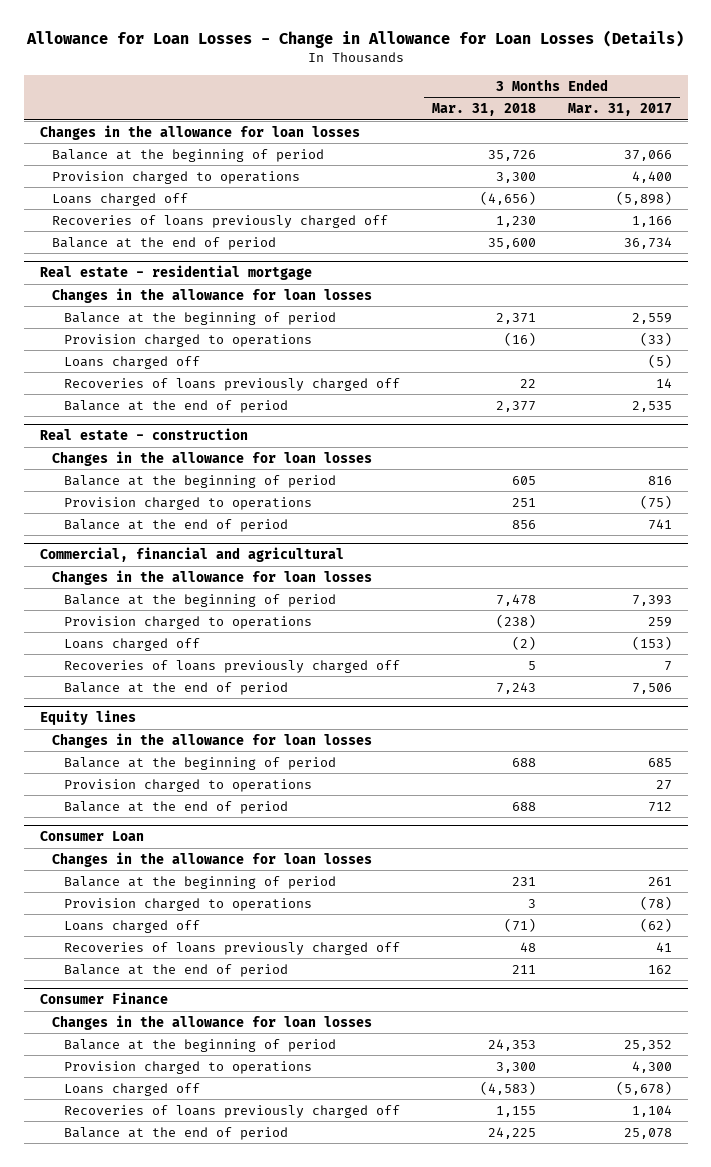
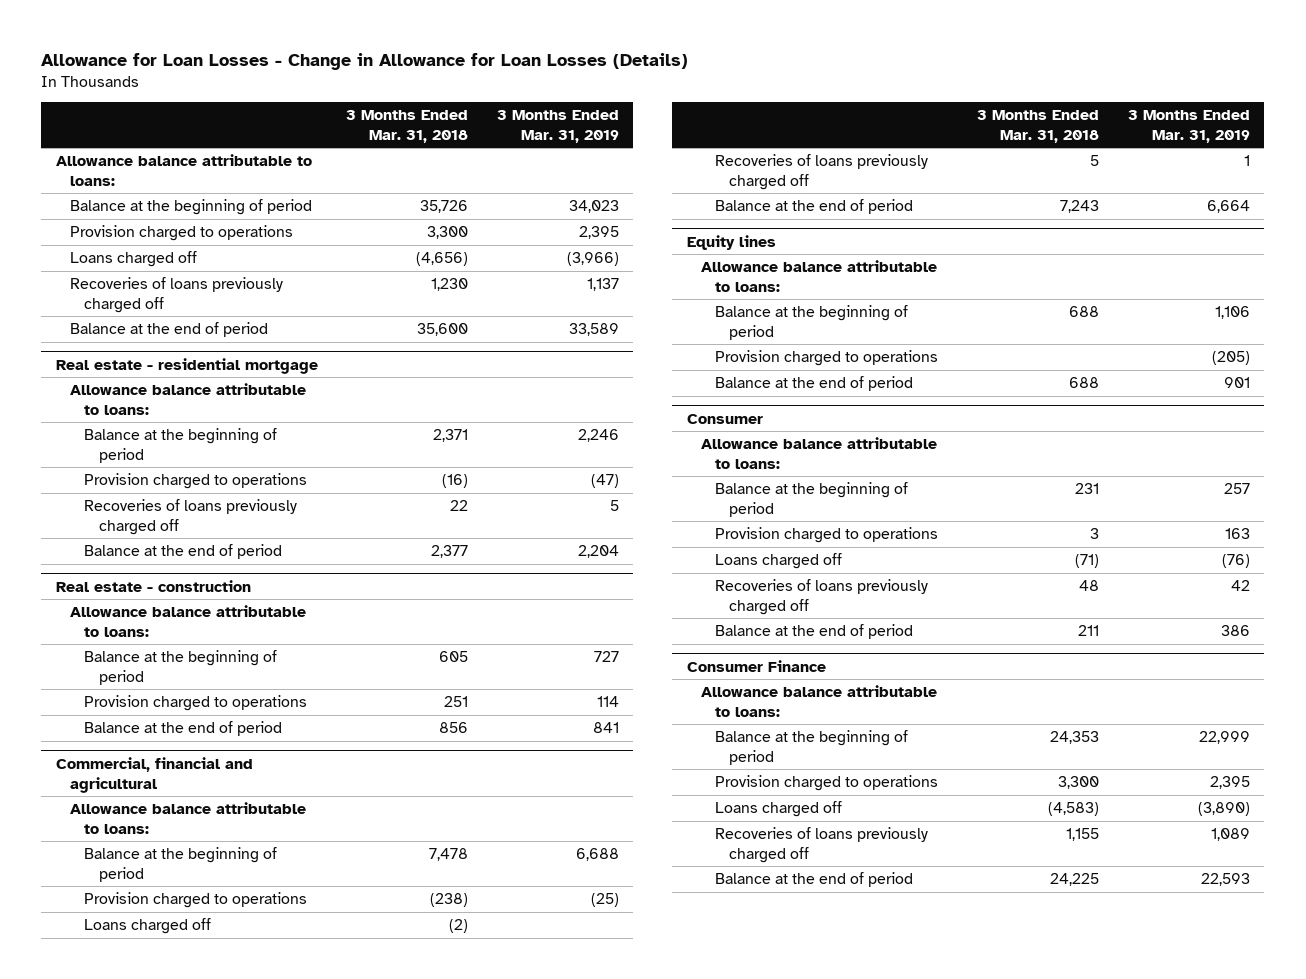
- | 3 Months Ended Mar. 31, 2018 | 3 Months Ended Mar. 31, 2017
+ | 3 Months Ended Mar. 31, 2018 | 3 Months Ended Mar. 31, 2019
- Changes in the allowance for loan losses
+ Allowance balance attributable to loans:
@ Real estate - residential mortgage
- Changes in the allowance for loan losses
+ Allowance balance attributable to loans:
- Loans charged off | | (5)
@ Real estate - construction
- Changes in the allowance for loan losses
+ Allowance balance attributable to loans:
@ Commercial, financial and agricultural
- Changes in the allowance for loan losses
+ Allowance balance attributable to loans:
@ Equity lines
- Changes in the allowance for loan losses
+ Allowance balance attributable to loans:
- Consumer Loan
- Changes in the allowance for loan losses
+ Consumer
+ Allowance balance attributable to loans:
@ Consumer Finance
- Changes in the allowance for loan losses
+ Allowance balance attributable to loans:

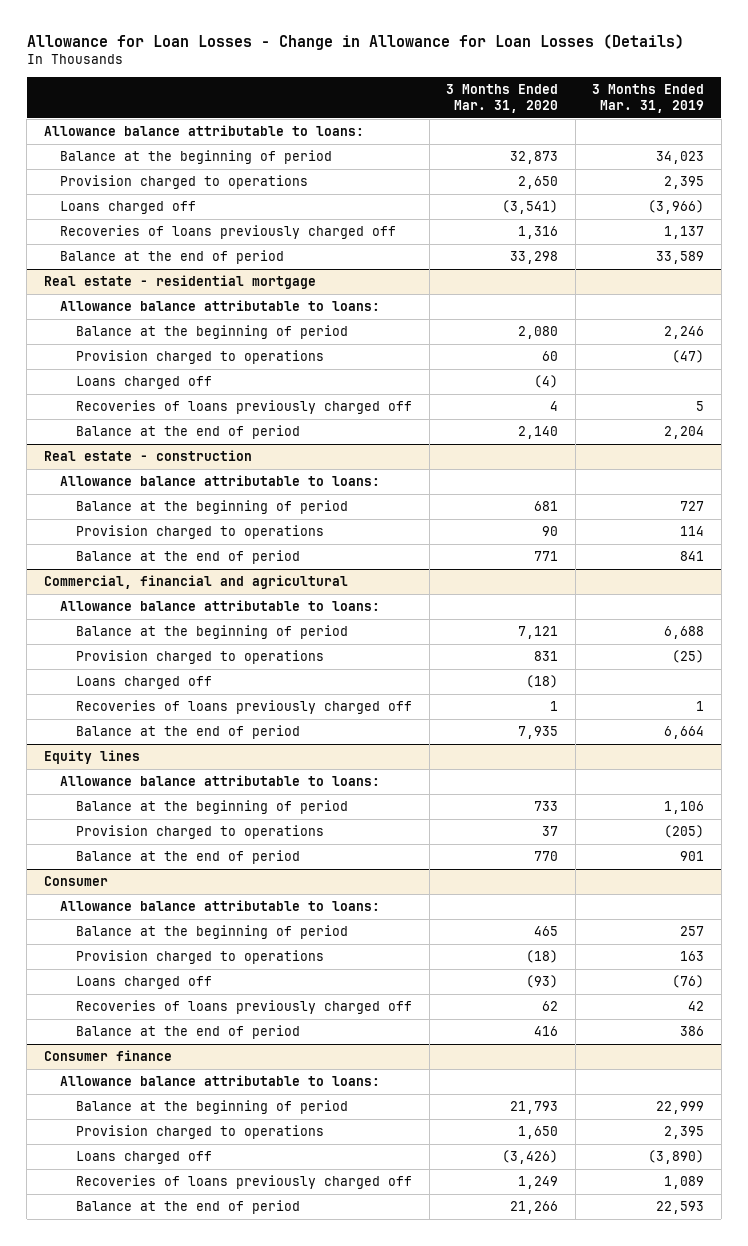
- | 3 Months Ended Mar. 31, 2018 | 3 Months Ended Mar. 31, 2019
+ | 3 Months Ended Mar. 31, 2020 | 3 Months Ended Mar. 31, 2019
@ Real estate - residential mortgage
+ Loans charged off | (4) |
- Consumer Finance
+ Consumer finance

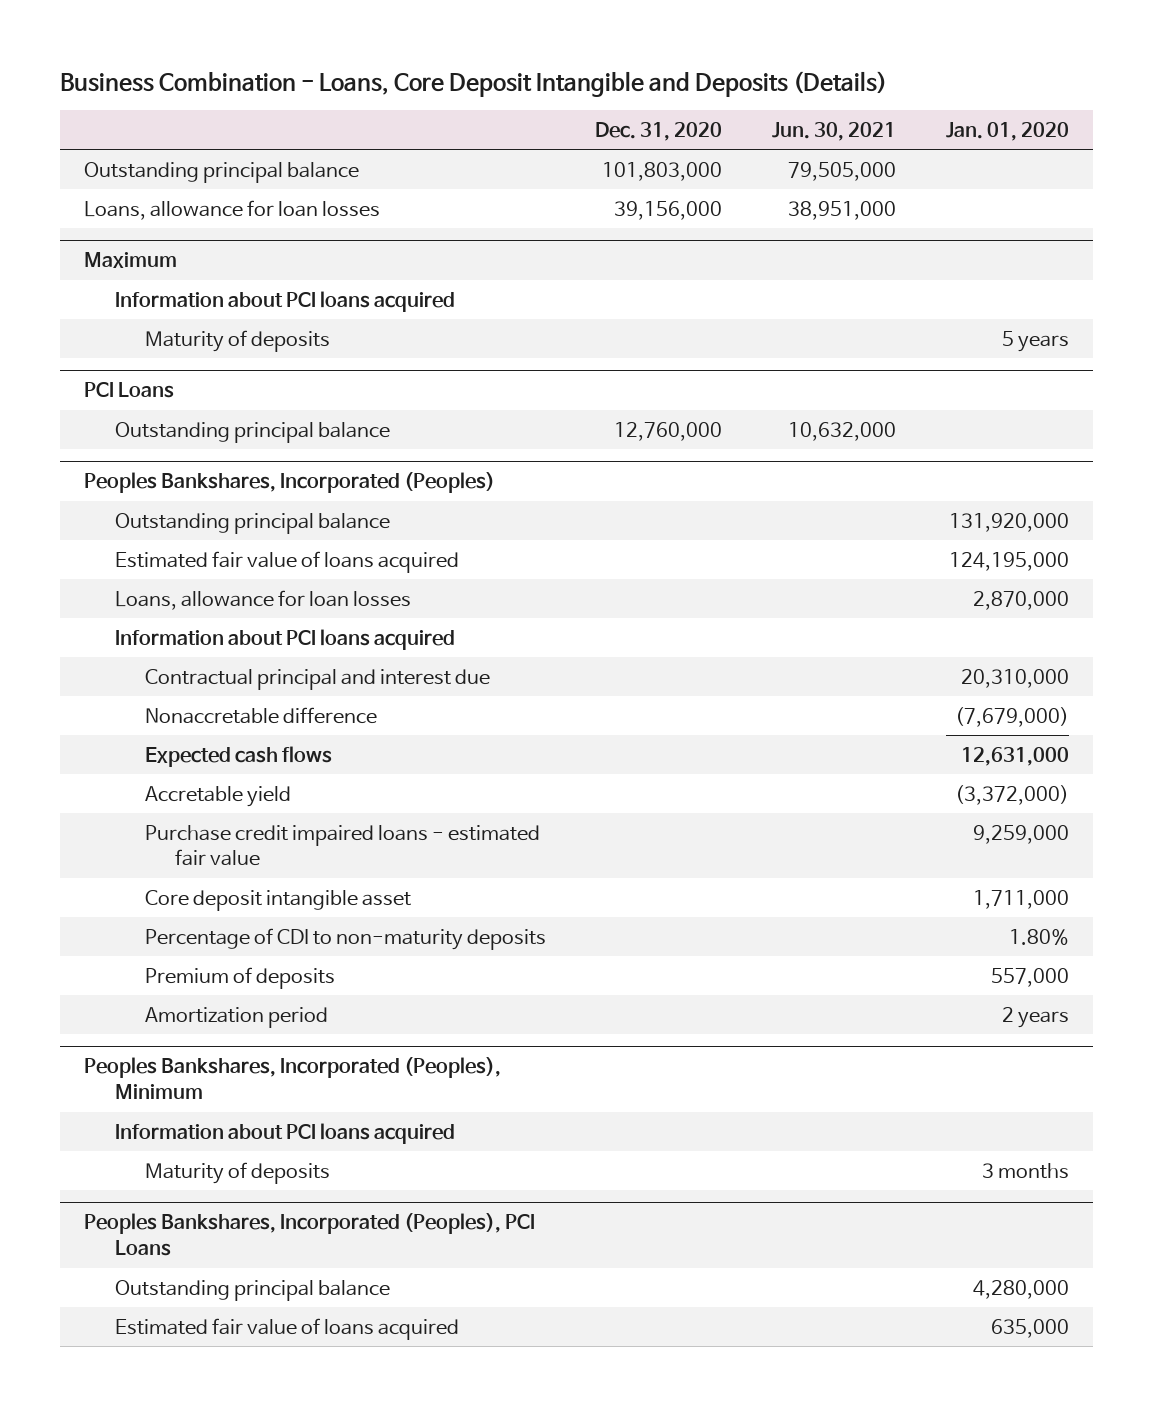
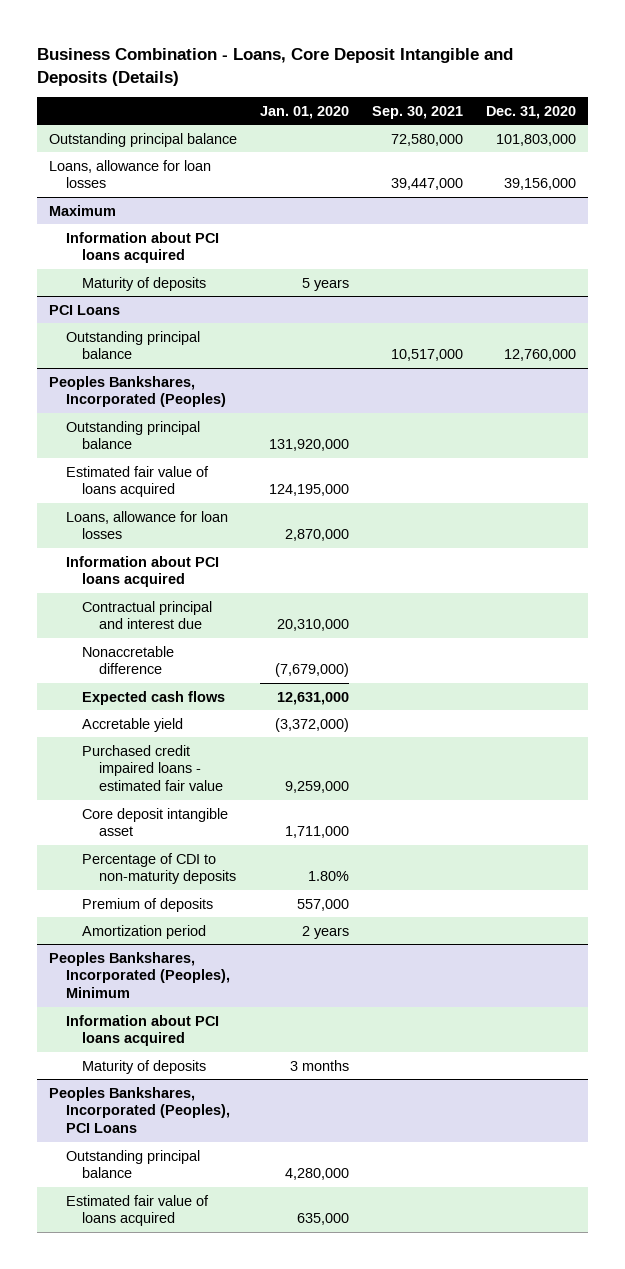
- | Dec. 31, 2020 | Jun. 30, 2021 | Jan. 01, 2020
+ | Jan. 01, 2020 | Sep. 30, 2021 | Dec. 31, 2020
@ Peoples Bankshares, Incorporated (Peoples)
- Purchase credit impaired loans - estimated fair value | | | 9,259,000
+ Purchased credit impaired loans - estimated fair value | 9,259,000 | |

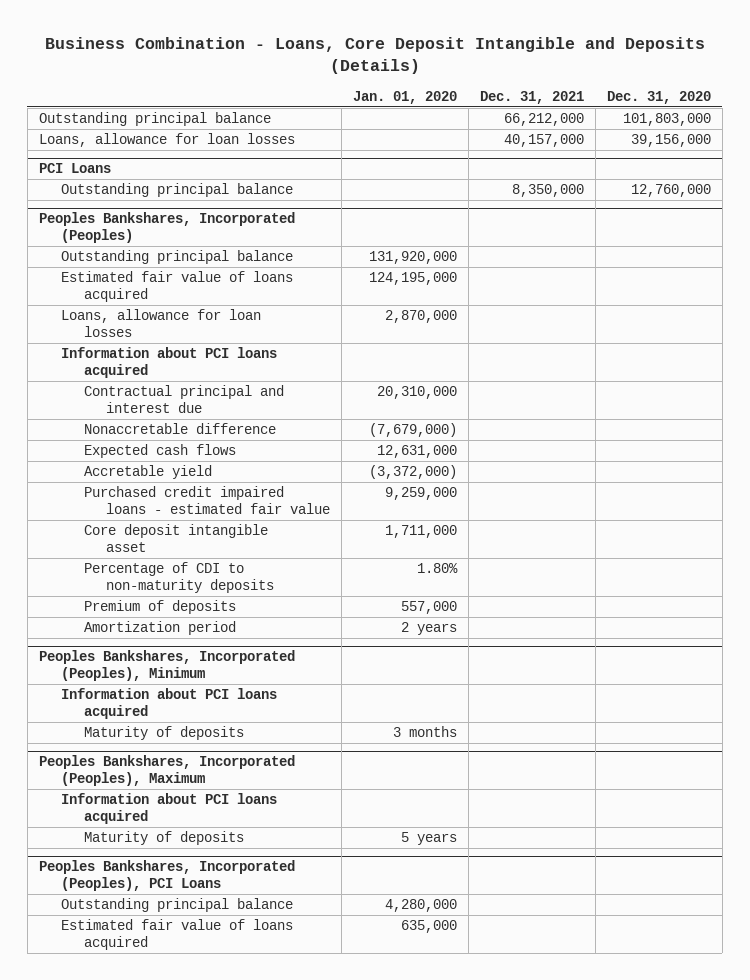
- | Jan. 01, 2020 | Sep. 30, 2021 | Dec. 31, 2020
+ | Jan. 01, 2020 | Dec. 31, 2021 | Dec. 31, 2020
- Maximum
- Information about PCI loans acquired
- Maturity of deposits | 5 years | |
+ Peoples Bankshares, Incorporated (Peoples), Maximum
+ Information about PCI loans acquired
+ Maturity of deposits | 5 years | |

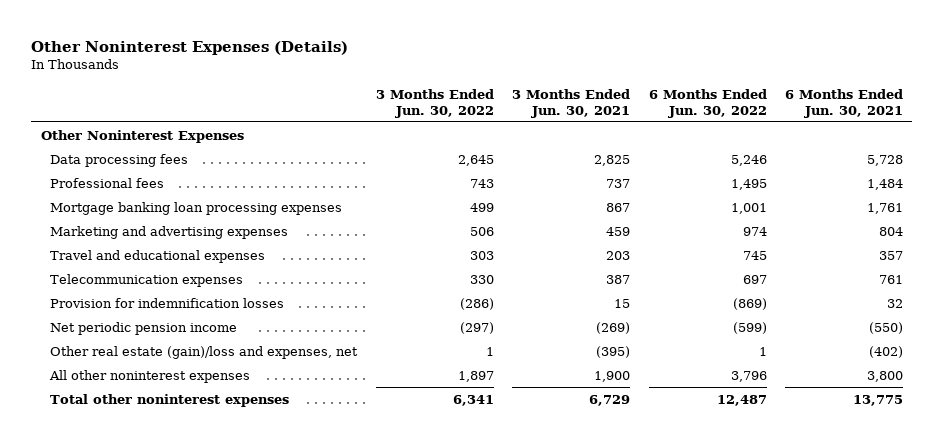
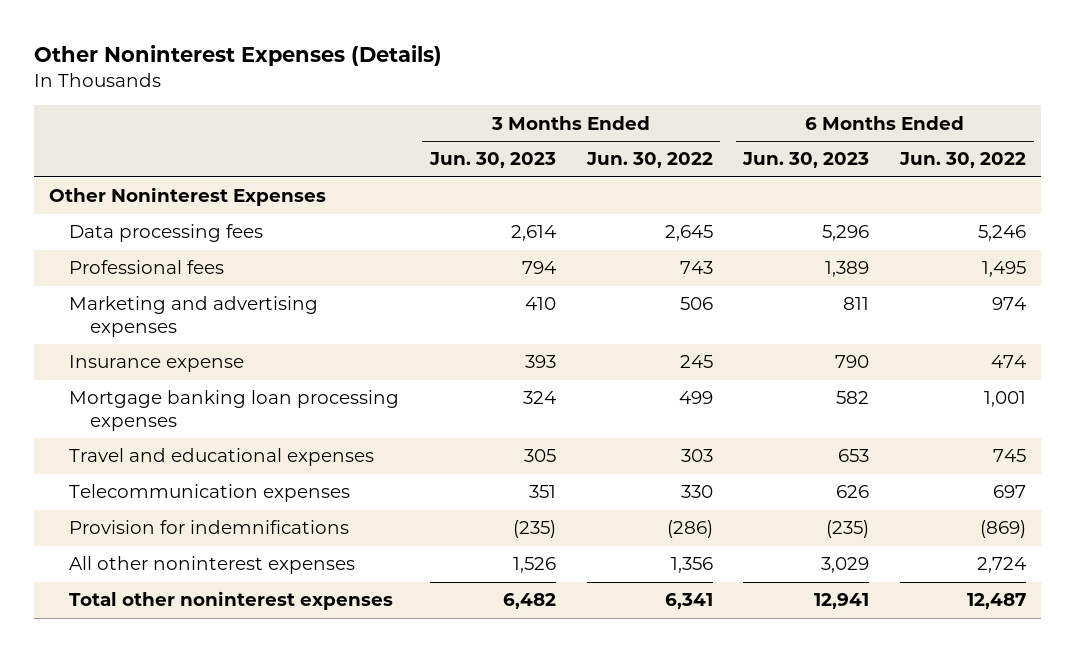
- | 3 Months Ended Jun. 30, 2022 | 3 Months Ended Jun. 30, 2021 | 6 Months Ended Jun. 30, 2022 | 6 Months Ended Jun. 30, 2021
+ | 3 Months Ended Jun. 30, 2023 | 3 Months Ended Jun. 30, 2022 | 6 Months Ended Jun. 30, 2023 | 6 Months Ended Jun. 30, 2022
+ Insurance expense | 393 | 245 | 790 | 474
moved down: Mortgage banking loan processing expenses | 324 | 499 | 582 | 1,001
- Provision for indemnification losses | (286) | 15 | (869) | 32
- Net periodic pension income | (297) | (269) | (599) | (550)
- Other real estate (gain)/loss and expenses, net | 1 | (395) | 1 | (402)
- All other noninterest expenses | 1,897 | 1,900 | 3,796 | 3,800
+ Provision for indemnifications | (235) | (286) | (235) | (869)
+ All other noninterest expenses | 1,526 | 1,356 | 3,029 | 2,724

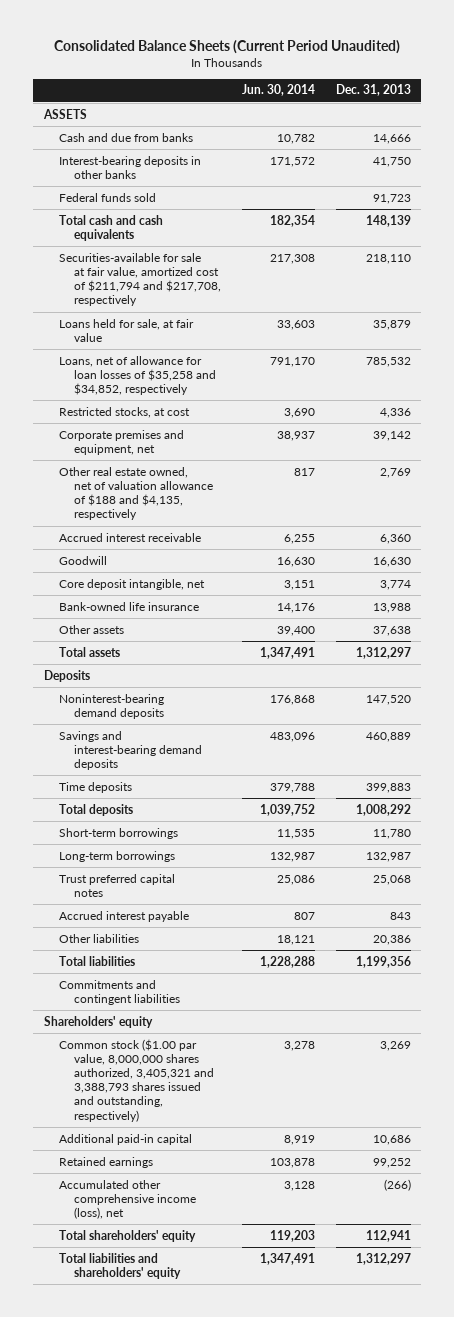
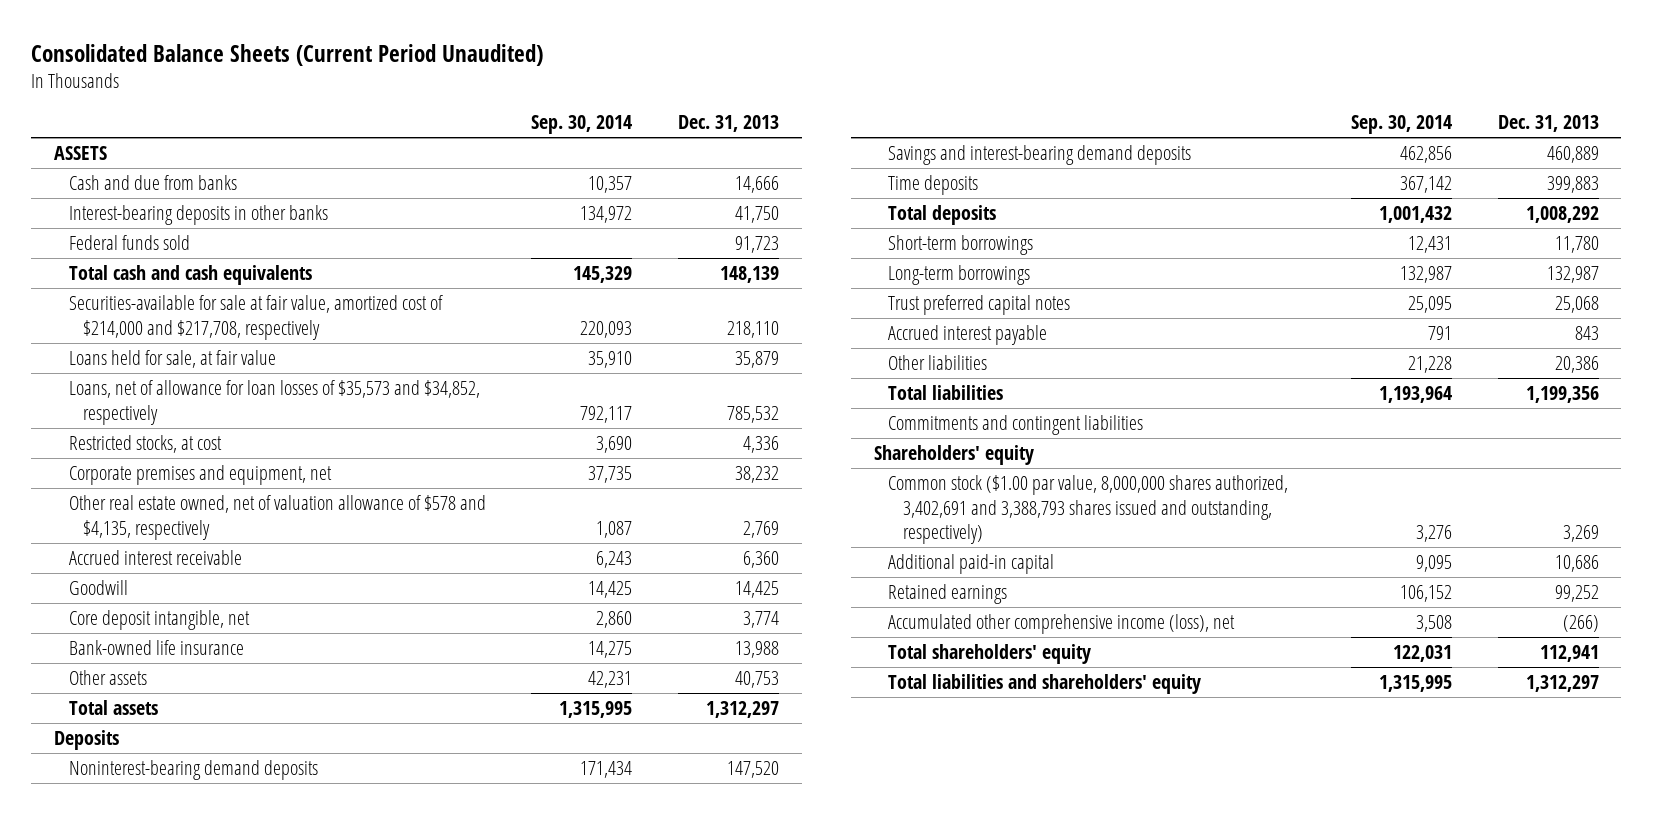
- | Jun. 30, 2014 | Dec. 31, 2013
+ | Sep. 30, 2014 | Dec. 31, 2013
- Securities-available for sale at fair value, amortized cost of $211,794 and $217,708, respectively | 217,308 | 218,110
+ Securities-available for sale at fair value, amortized cost of $214,000 and $217,708, respectively | 220,093 | 218,110
- Loans, net of allowance for loan losses of $35,258 and $34,852, respectively | 791,170 | 785,532
+ Loans, net of allowance for loan losses of $35,573 and $34,852, respectively | 792,117 | 785,532
- Corporate premises and equipment, net | 38,937 | 39,142
- Other real estate owned, net of valuation allowance of $188 and $4,135, respectively | 817 | 2,769
+ Corporate premises and equipment, net | 37,735 | 38,232
+ Other real estate owned, net of valuation allowance of $578 and $4,135, respectively | 1,087 | 2,769
- Goodwill | 16,630 | 16,630
+ Goodwill | 14,425 | 14,425
- Other assets | 39,400 | 37,638
+ Other assets | 42,231 | 40,753
- Common stock ($1.00 par value, 8,000,000 shares authorized, 3,405,321 and 3,388,793 shares issued and outstanding, respectively) | 3,278 | 3,269
+ Common stock ($1.00 par value, 8,000,000 shares authorized, 3,402,691 and 3,388,793 shares issued and outstanding, respectively) | 3,276 | 3,269

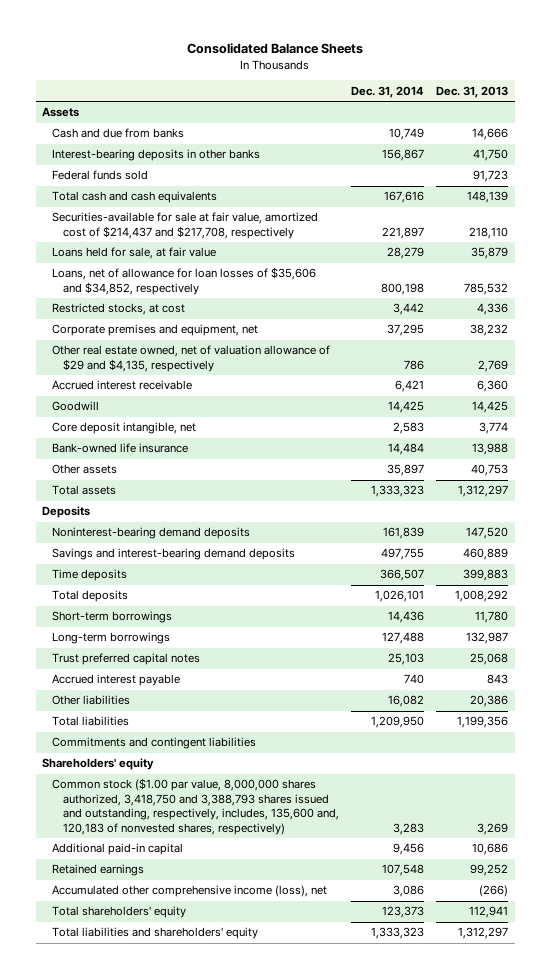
- Consolidated Balance Sheets (Current Period Unaudited)
+ Consolidated Balance Sheets
- | Sep. 30, 2014 | Dec. 31, 2013
+ | Dec. 31, 2014 | Dec. 31, 2013
- ASSETS
+ Assets
- Securities-available for sale at fair value, amortized cost of $214,000 and $217,708, respectively | 220,093 | 218,110
+ Securities-available for sale at fair value, amortized cost of $214,437 and $217,708, respectively | 221,897 | 218,110
- Loans, net of allowance for loan losses of $35,573 and $34,852, respectively | 792,117 | 785,532
+ Loans, net of allowance for loan losses of $35,606 and $34,852, respectively | 800,198 | 785,532
- Other real estate owned, net of valuation allowance of $578 and $4,135, respectively | 1,087 | 2,769
+ Other real estate owned, net of valuation allowance of $29 and $4,135, respectively | 786 | 2,769
- Common stock ($1.00 par value, 8,000,000 shares authorized, 3,402,691 and 3,388,793 shares issued and outstanding, respectively) | 3,276 | 3,269
+ Common stock ($1.00 par value, 8,000,000 shares authorized, 3,418,750 and 3,388,793 shares issued and outstanding, respectively, includes, 135,600 and, 120,183 of nonvested shares, respectively) | 3,283 | 3,269

